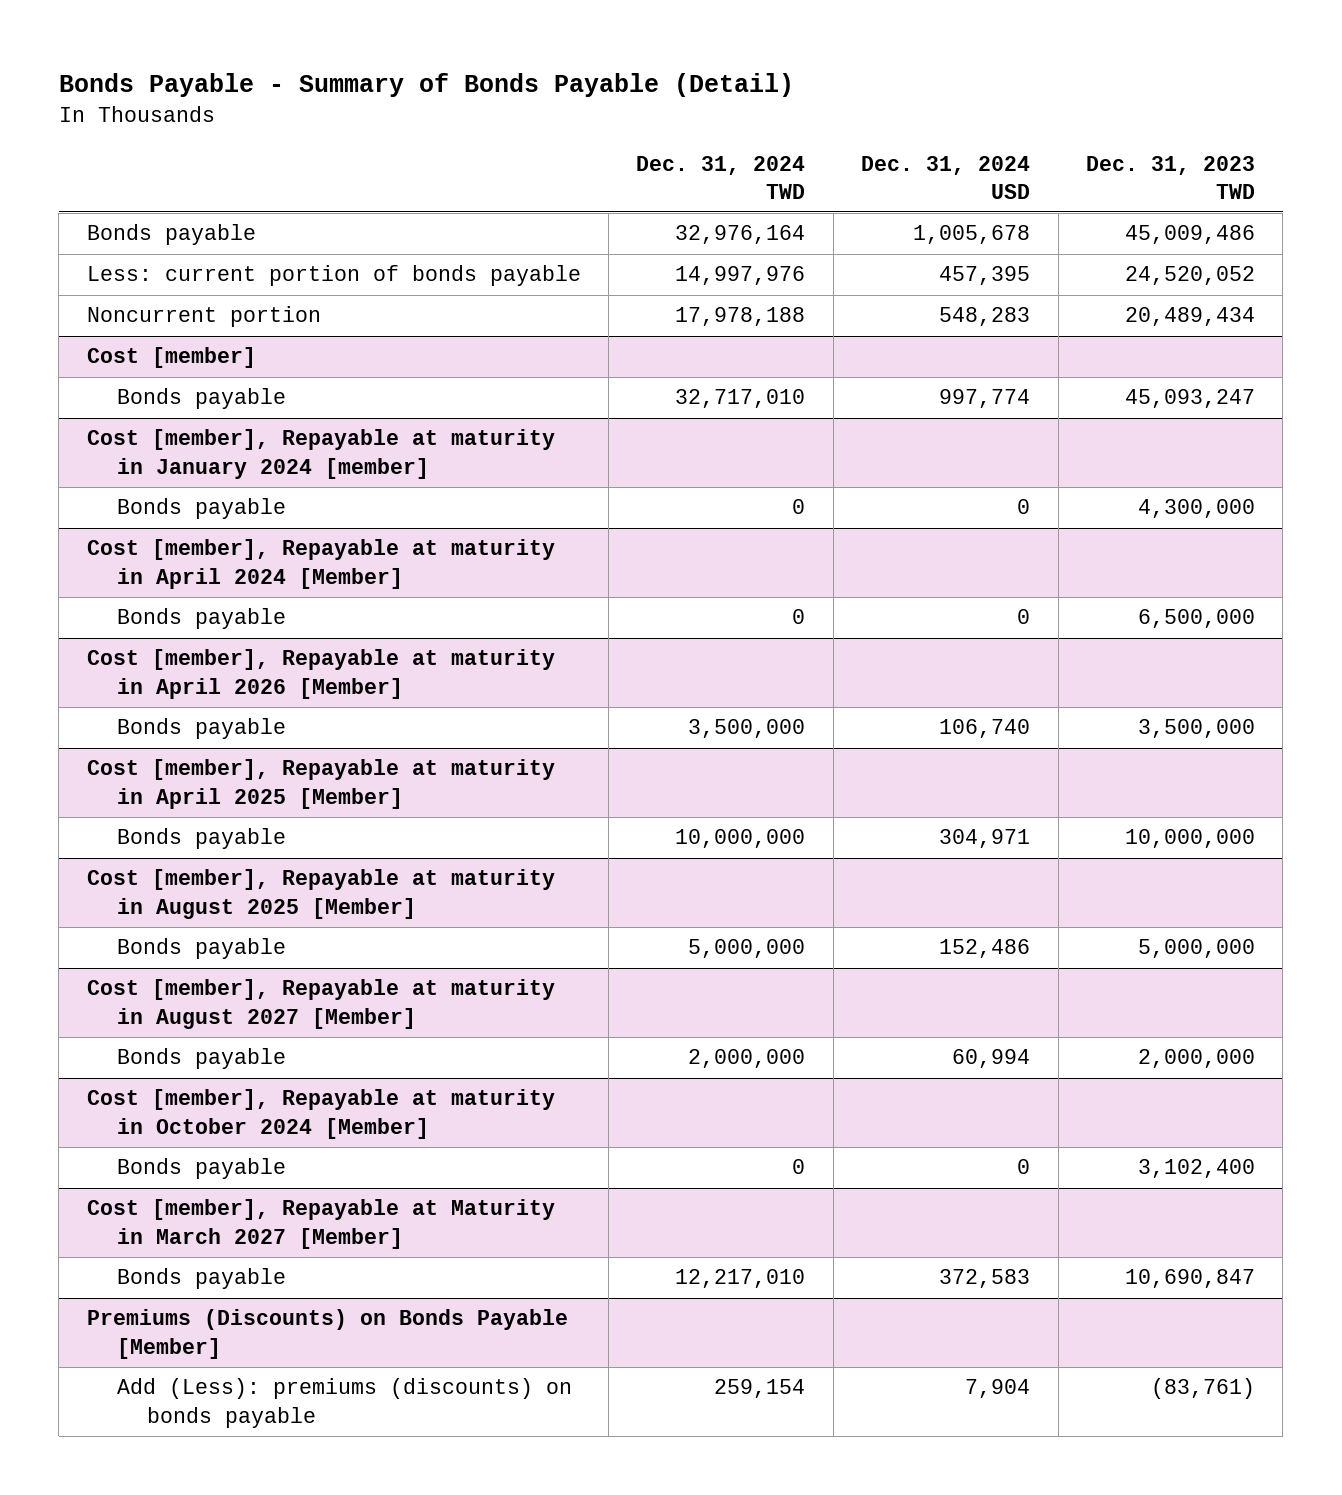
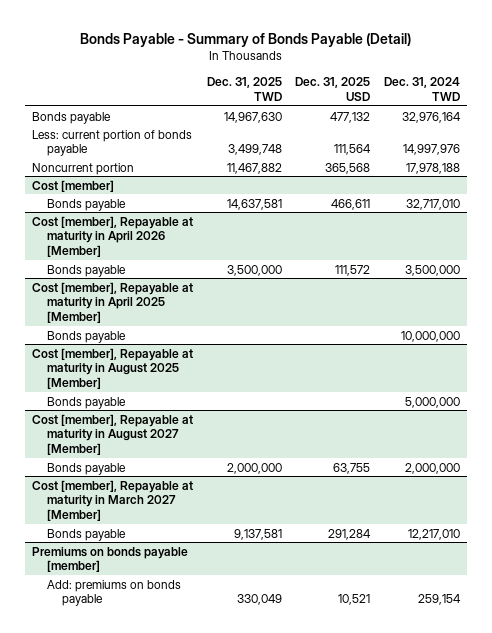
- | Dec. 31, 2024 TWD | Dec. 31, 2024 USD | Dec. 31, 2023 TWD
+ | Dec. 31, 2025 TWD | Dec. 31, 2025 USD | Dec. 31, 2024 TWD
- Cost [member], Repayable at maturity in January 2024 [member]
- Bonds payable | 0 | 0 | 4,300,000
- Cost [member], Repayable at maturity in April 2024 [Member]
- Bonds payable | 0 | 0 | 6,500,000
- Cost [member], Repayable at maturity in October 2024 [Member]
- Bonds payable | 0 | 0 | 3,102,400
- Cost [member], Repayable at Maturity in March 2027 [Member]
+ Cost [member], Repayable at maturity in March 2027 [Member]
- Premiums (Discounts) on Bonds Payable [Member]
- Add (Less): premiums (discounts) on bonds payable | 259,154 | 7,904 | (83,761)
+ Premiums on bonds payable [member]
+ Add: premiums on bonds payable | 330,049 | 10,521 | 259,154

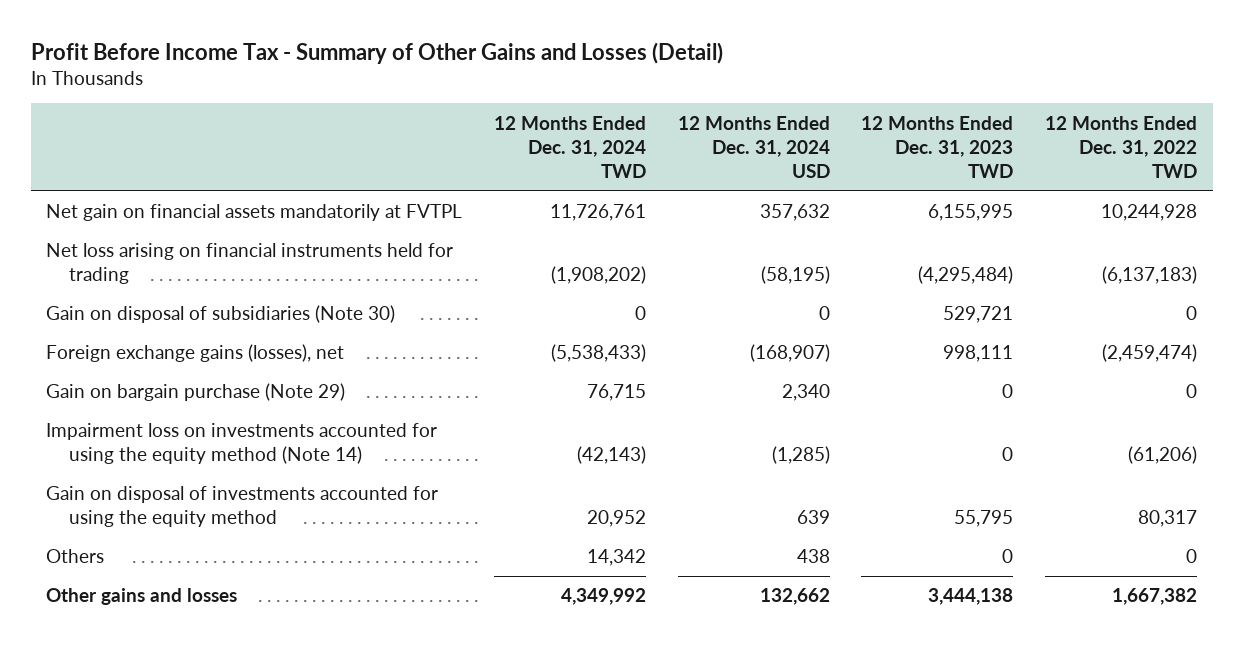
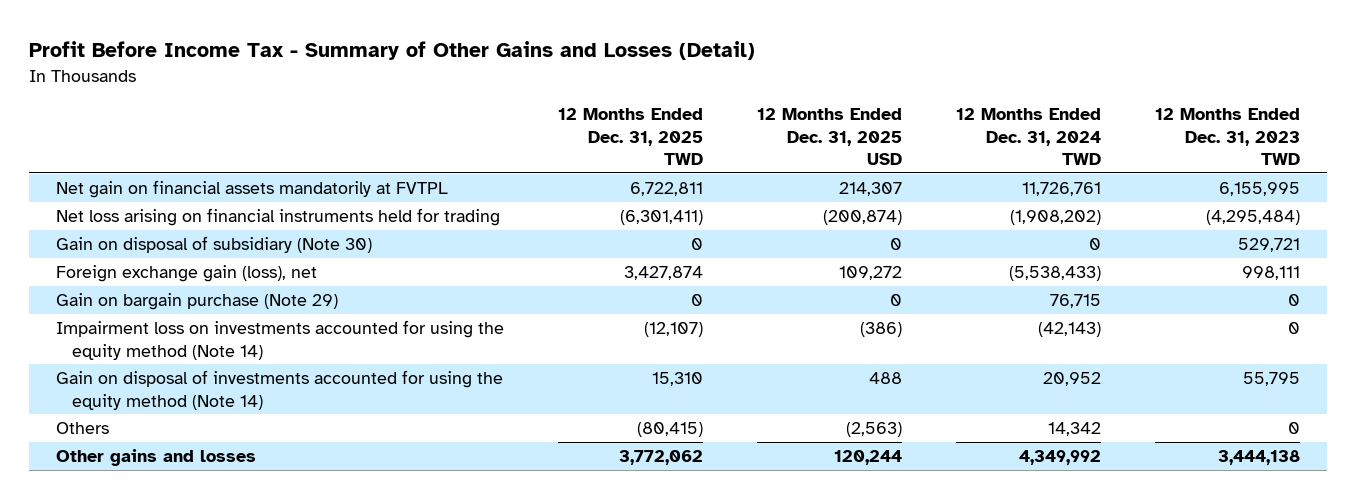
- | 12 Months Ended Dec. 31, 2024 TWD | 12 Months Ended Dec. 31, 2024 USD | 12 Months Ended Dec. 31, 2023 TWD | 12 Months Ended Dec. 31, 2022 TWD
+ | 12 Months Ended Dec. 31, 2025 TWD | 12 Months Ended Dec. 31, 2025 USD | 12 Months Ended Dec. 31, 2024 TWD | 12 Months Ended Dec. 31, 2023 TWD
- Gain on disposal of subsidiaries (Note 30) | 0 | 0 | 529,721 | 0
- Foreign exchange gains (losses), net | (5,538,433) | (168,907) | 998,111 | (2,459,474)
+ Gain on disposal of subsidiary (Note 30) | 0 | 0 | 0 | 529,721
+ Foreign exchange gain (loss), net | 3,427,874 | 109,272 | (5,538,433) | 998,111
- Gain on disposal of investments accounted for using the equity method | 20,952 | 639 | 55,795 | 80,317
+ Gain on disposal of investments accounted for using the equity method (Note 14) | 15,310 | 488 | 20,952 | 55,795

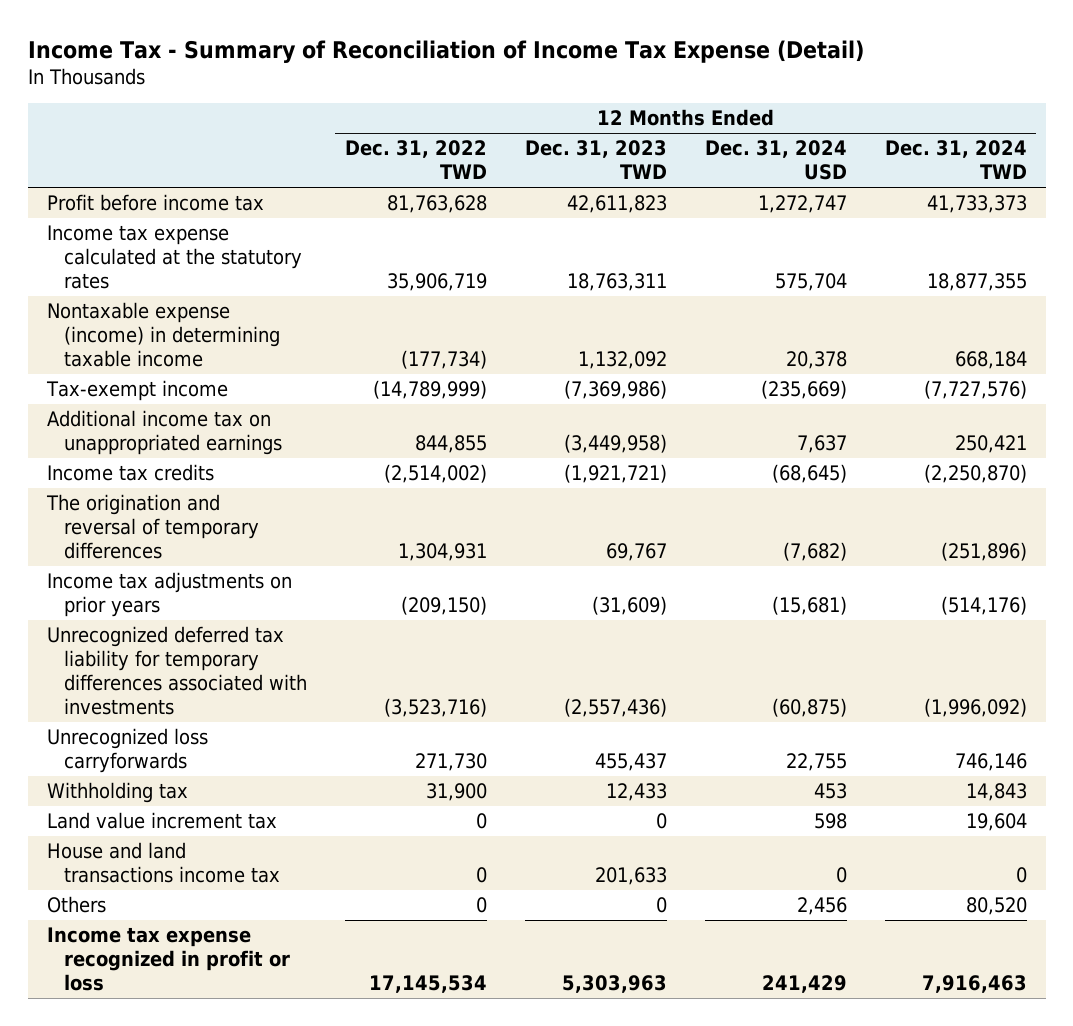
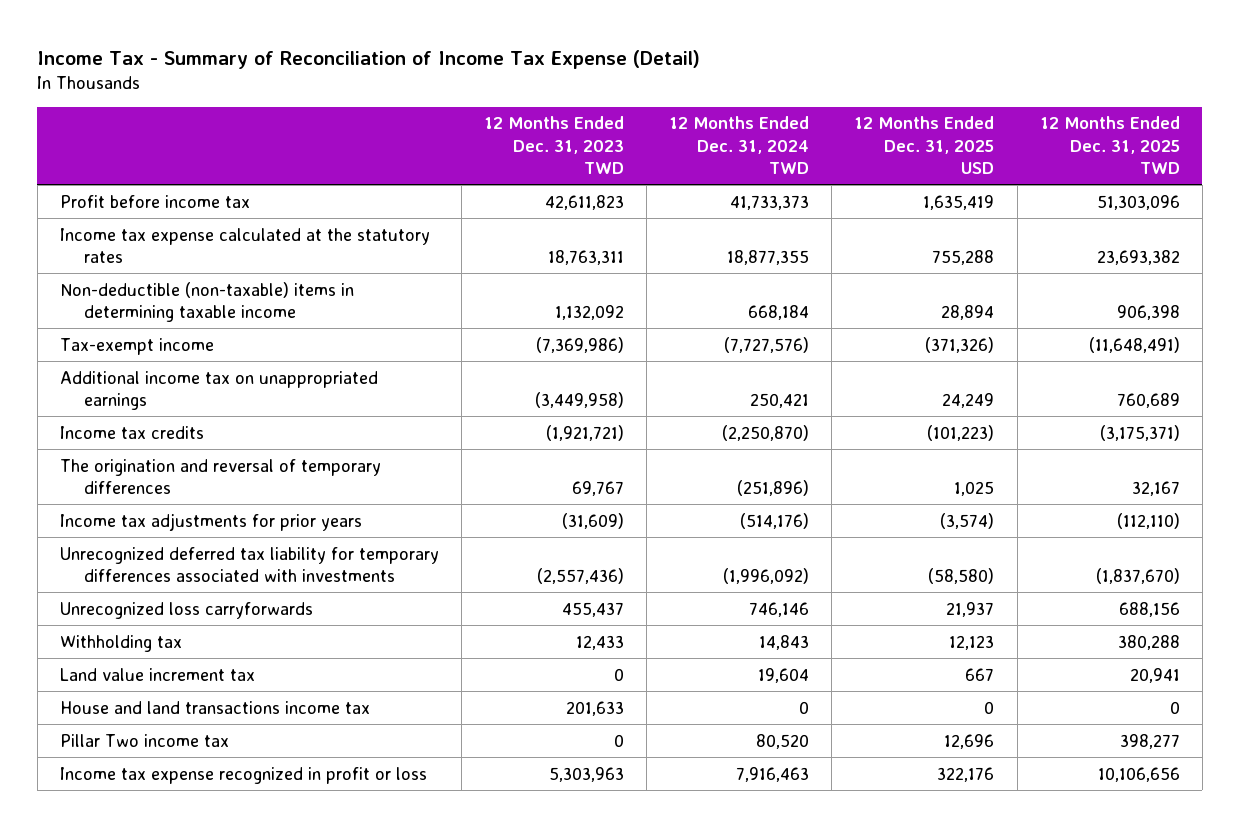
- | 12 Months Ended Dec. 31, 2022 TWD | 12 Months Ended Dec. 31, 2023 TWD | 12 Months Ended Dec. 31, 2024 USD | 12 Months Ended Dec. 31, 2024 TWD
+ | 12 Months Ended Dec. 31, 2023 TWD | 12 Months Ended Dec. 31, 2024 TWD | 12 Months Ended Dec. 31, 2025 USD | 12 Months Ended Dec. 31, 2025 TWD
- Nontaxable expense (income) in determining taxable income | (177,734) | 1,132,092 | 20,378 | 668,184
+ Non-deductible (non-taxable) items in determining taxable income | 1,132,092 | 668,184 | 28,894 | 906,398
- Income tax adjustments on prior years | (209,150) | (31,609) | (15,681) | (514,176)
+ Income tax adjustments for prior years | (31,609) | (514,176) | (3,574) | (112,110)
- Others | 0 | 0 | 2,456 | 80,520
+ Pillar Two income tax | 0 | 80,520 | 12,696 | 398,277

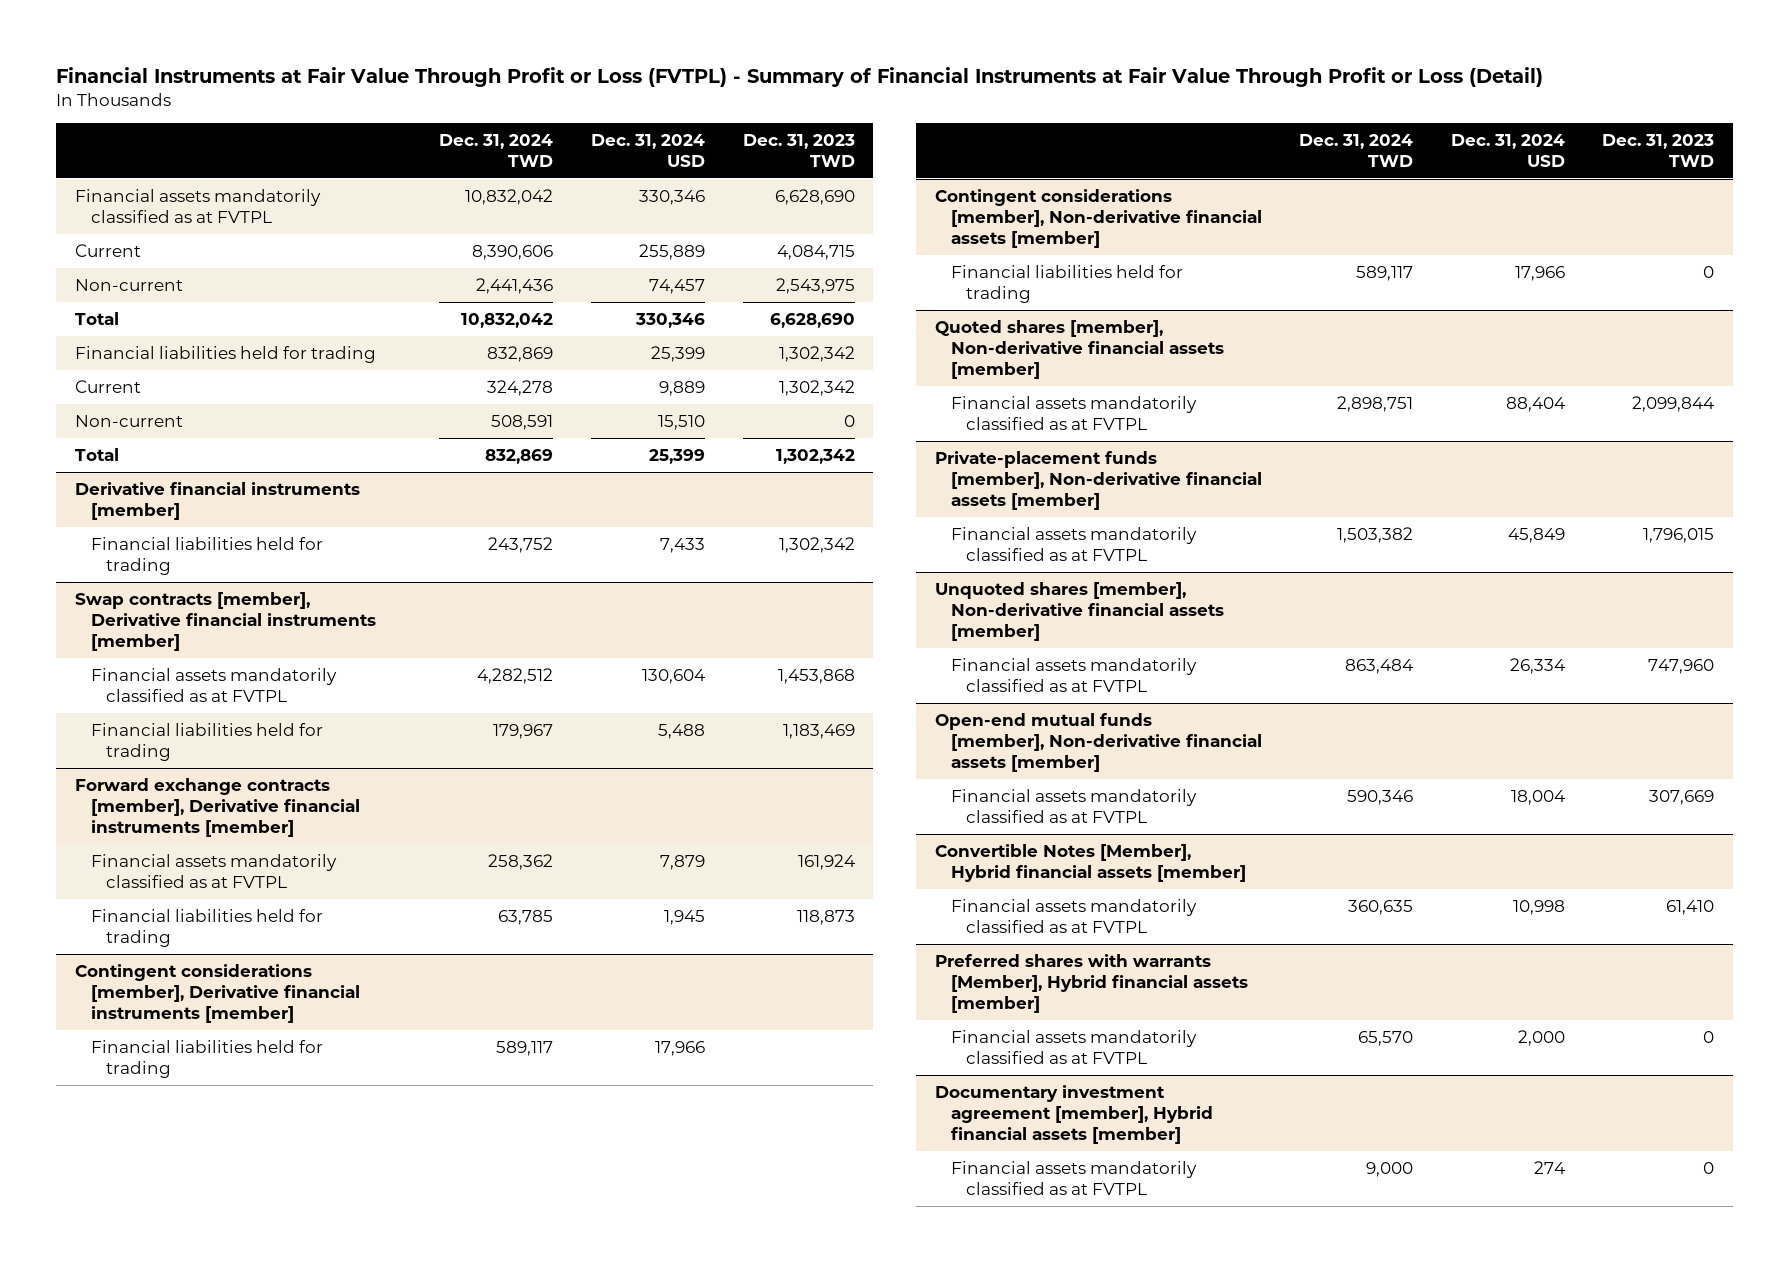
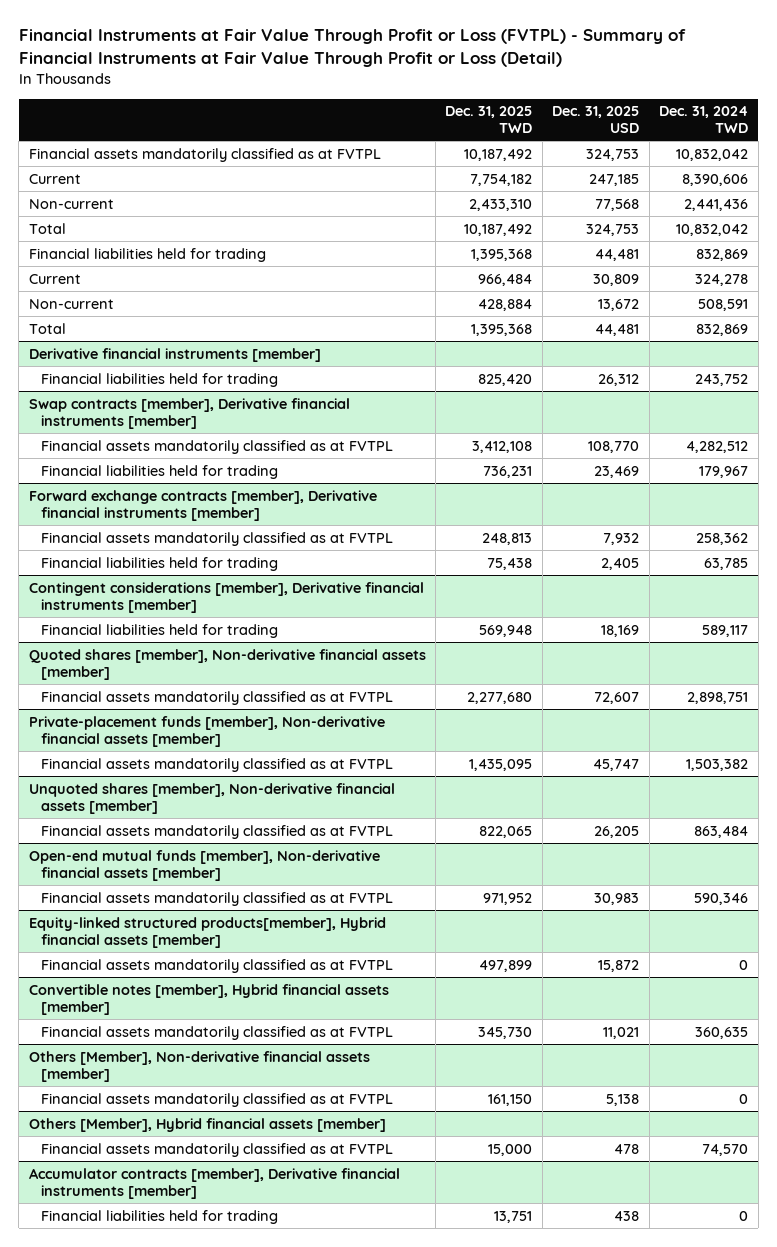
- | Dec. 31, 2024 TWD | Dec. 31, 2024 USD | Dec. 31, 2023 TWD
+ | Dec. 31, 2025 TWD | Dec. 31, 2025 USD | Dec. 31, 2024 TWD
- Contingent considerations [member], Non-derivative financial assets [member]
- Financial liabilities held for trading | 589,117 | 17,966 | 0
- Convertible Notes [Member], Hybrid financial assets [member]
+ Equity-linked structured products[member], Hybrid financial assets [member]
+ Financial assets mandatorily classified as at FVTPL | 497,899 | 15,872 | 0
+ Convertible notes [member], Hybrid financial assets [member]
- Preferred shares with warrants [Member], Hybrid financial assets [member]
- Financial assets mandatorily classified as at FVTPL | 65,570 | 2,000 | 0
- Documentary investment agreement [member], Hybrid financial assets [member]
- Financial assets mandatorily classified as at FVTPL | 9,000 | 274 | 0
+ Others [Member], Non-derivative financial assets [member]
+ Financial assets mandatorily classified as at FVTPL | 161,150 | 5,138 | 0
+ Others [Member], Hybrid financial assets [member]
+ Financial assets mandatorily classified as at FVTPL | 15,000 | 478 | 74,570
+ Accumulator contracts [member], Derivative financial instruments [member]
+ Financial liabilities held for trading | 13,751 | 438 | 0

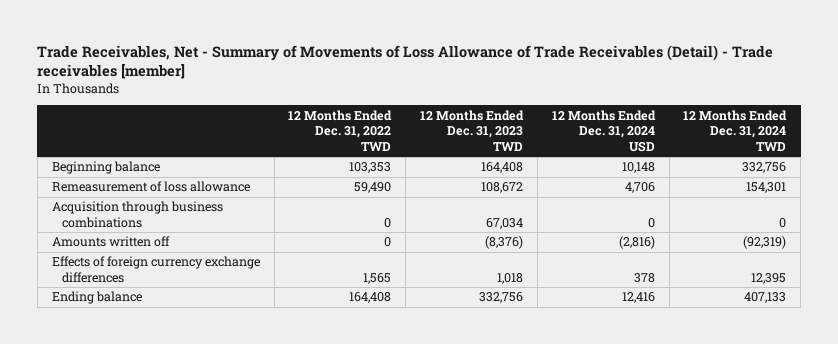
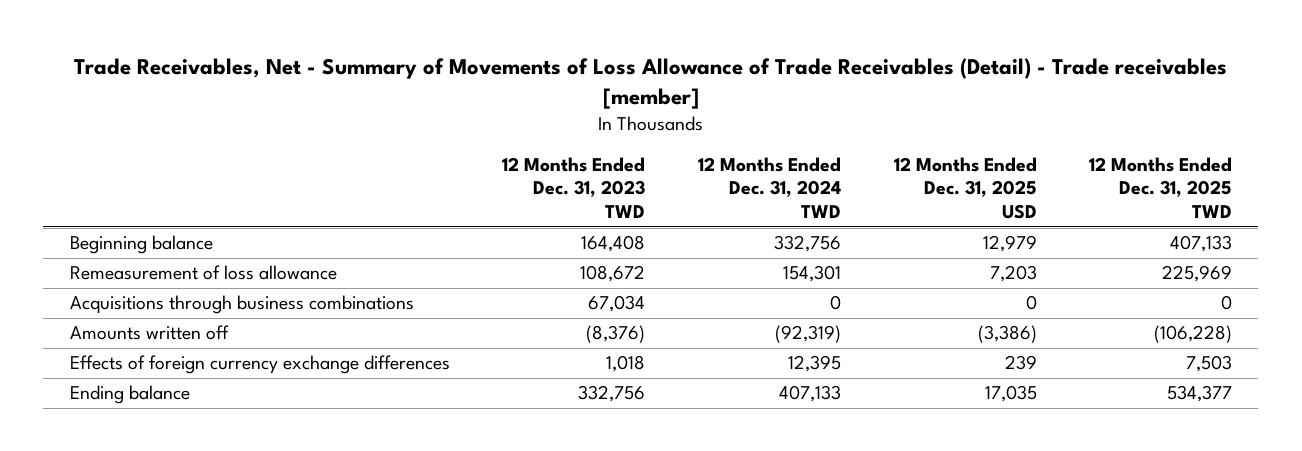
- | 12 Months Ended Dec. 31, 2022 TWD | 12 Months Ended Dec. 31, 2023 TWD | 12 Months Ended Dec. 31, 2024 USD | 12 Months Ended Dec. 31, 2024 TWD
+ | 12 Months Ended Dec. 31, 2023 TWD | 12 Months Ended Dec. 31, 2024 TWD | 12 Months Ended Dec. 31, 2025 USD | 12 Months Ended Dec. 31, 2025 TWD
- Acquisition through business combinations | 0 | 67,034 | 0 | 0
+ Acquisitions through business combinations | 67,034 | 0 | 0 | 0

